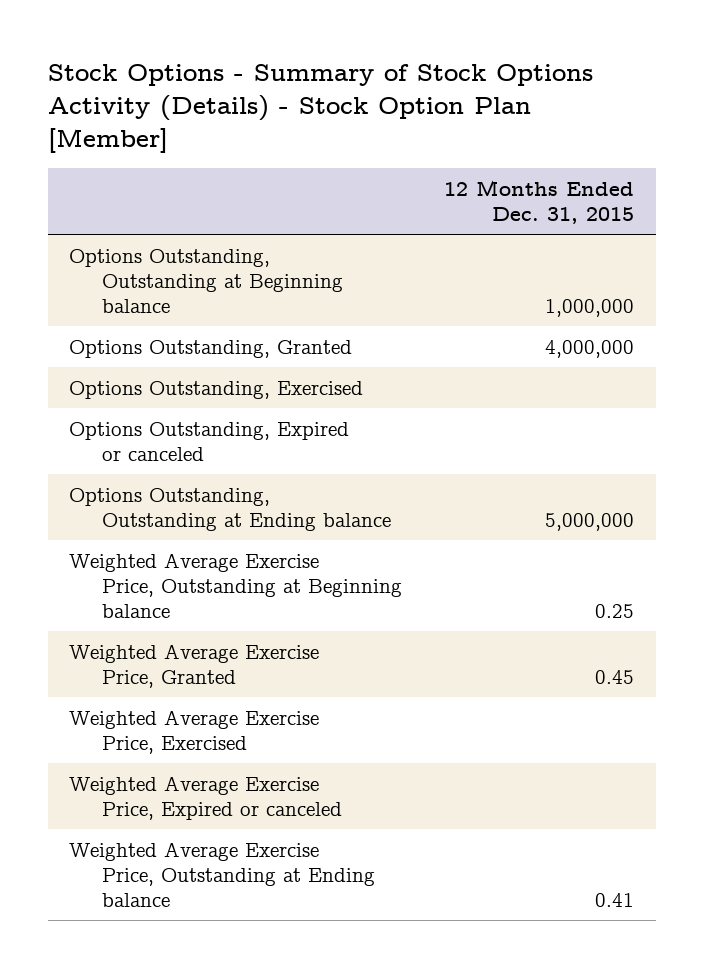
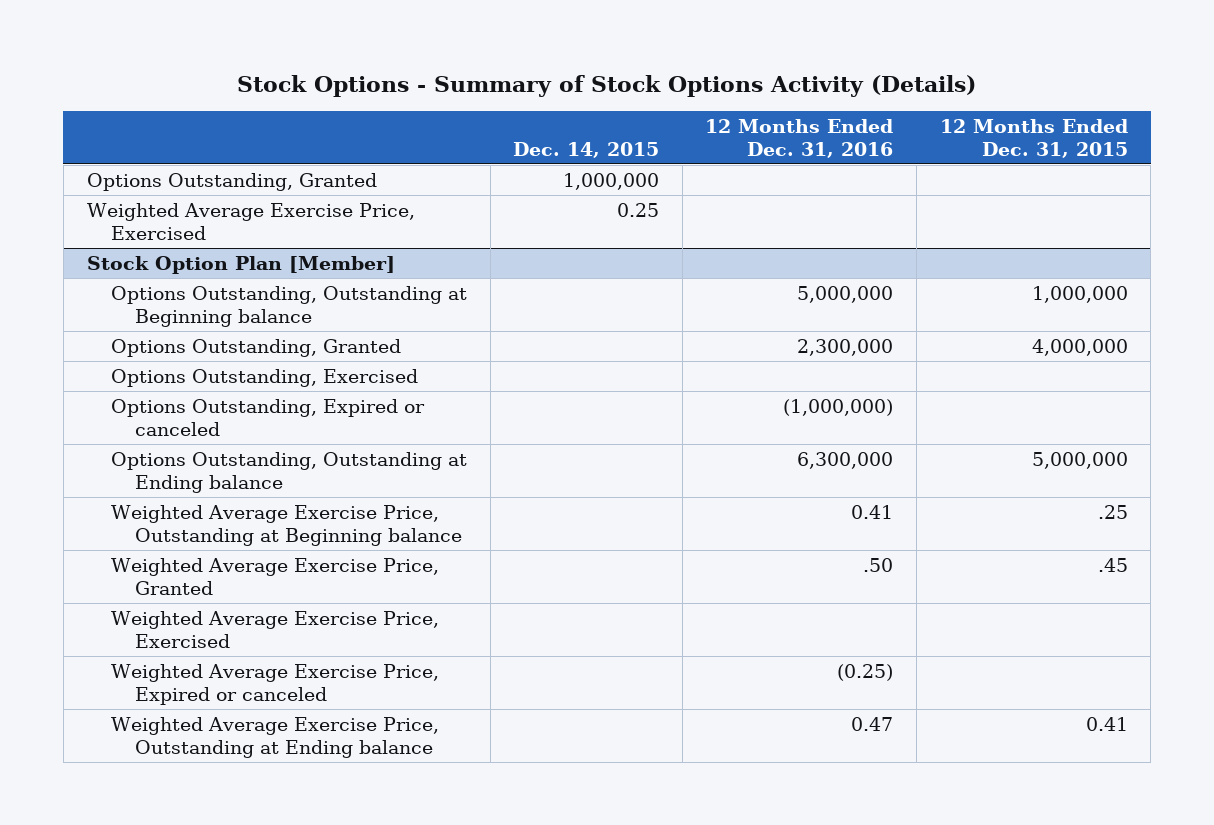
- Stock Options - Summary of Stock Options Activity (Details) - Stock Option Plan [Member]
+ Stock Options - Summary of Stock Options Activity (Details)
- | 12 Months Ended Dec. 31, 2015
+ | Dec. 14, 2015 | 12 Months Ended Dec. 31, 2016 | 12 Months Ended Dec. 31, 2015
+ Options Outstanding, Granted | 1,000,000 | |
+ Weighted Average Exercise Price, Exercised | 0.25 | |
+ Stock Option Plan [Member]
- Weighted Average Exercise Price, Outstanding at Beginning balance | 0.25
- Weighted Average Exercise Price, Granted | 0.45
+ Weighted Average Exercise Price, Outstanding at Beginning balance | | 0.41 | .25
+ Weighted Average Exercise Price, Granted | | .50 | .45

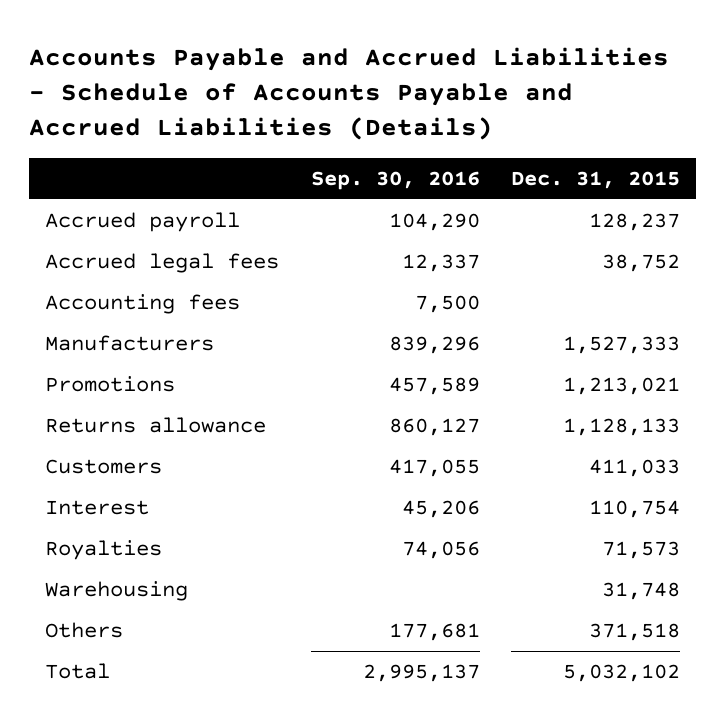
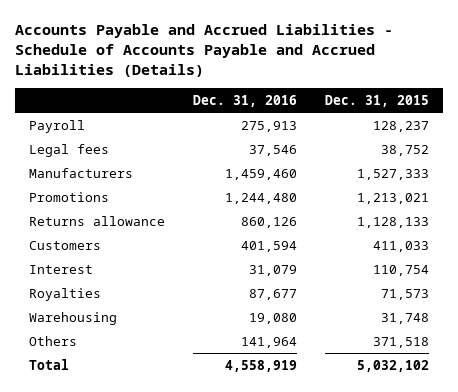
- | Sep. 30, 2016 | Dec. 31, 2015
+ | Dec. 31, 2016 | Dec. 31, 2015
- Accrued payroll | 104,290 | 128,237
- Accrued legal fees | 12,337 | 38,752
- Accounting fees | 7,500 |
+ Payroll | 275,913 | 128,237
+ Legal fees | 37,546 | 38,752

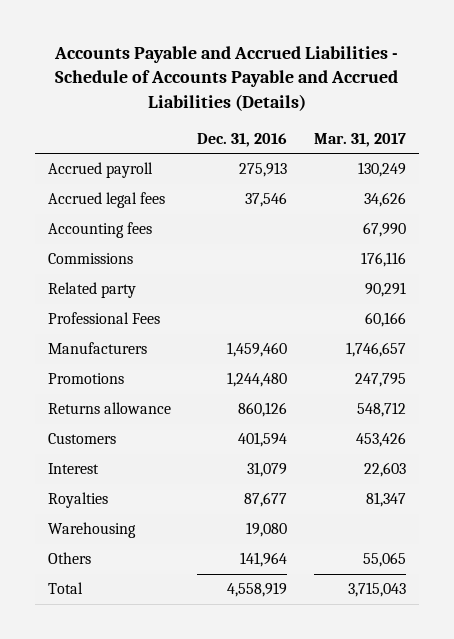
- | Dec. 31, 2016 | Dec. 31, 2015
+ | Dec. 31, 2016 | Mar. 31, 2017
- Payroll | 275,913 | 128,237
- Legal fees | 37,546 | 38,752
+ Accrued payroll | 275,913 | 130,249
+ Accrued legal fees | 37,546 | 34,626
+ Accounting fees | | 67,990
+ Commissions | | 176,116
+ Related party | | 90,291
+ Professional Fees | | 60,166

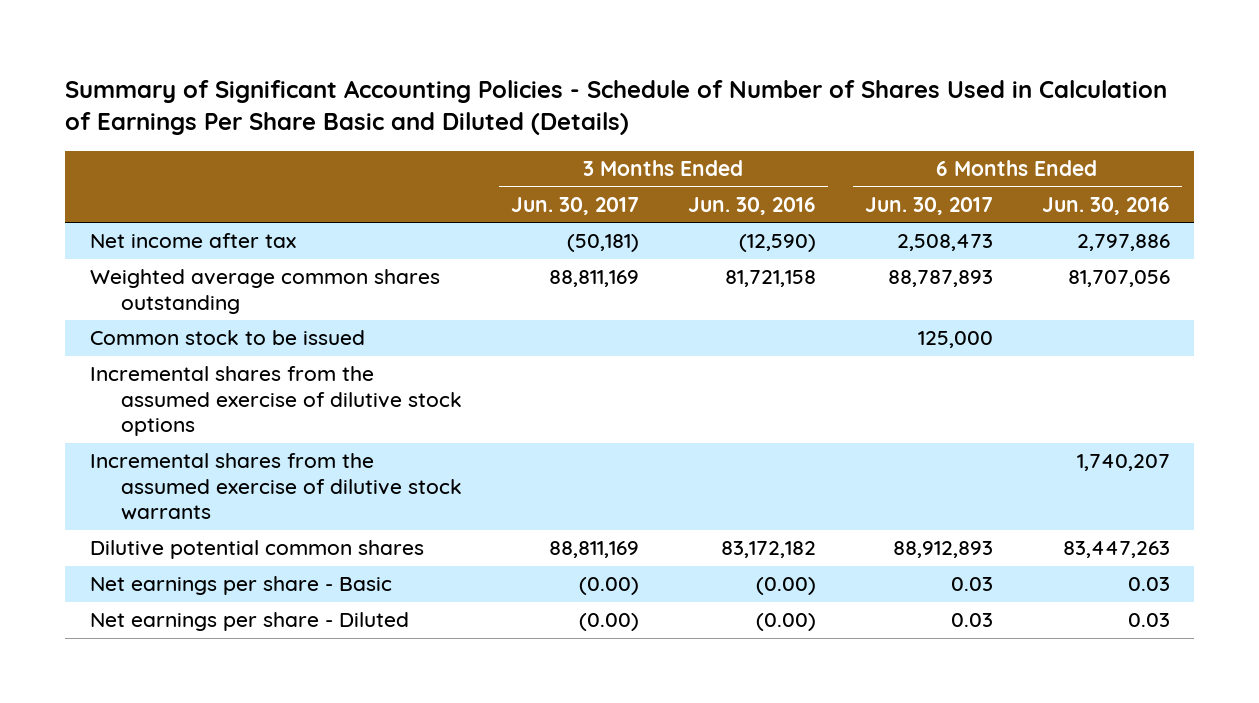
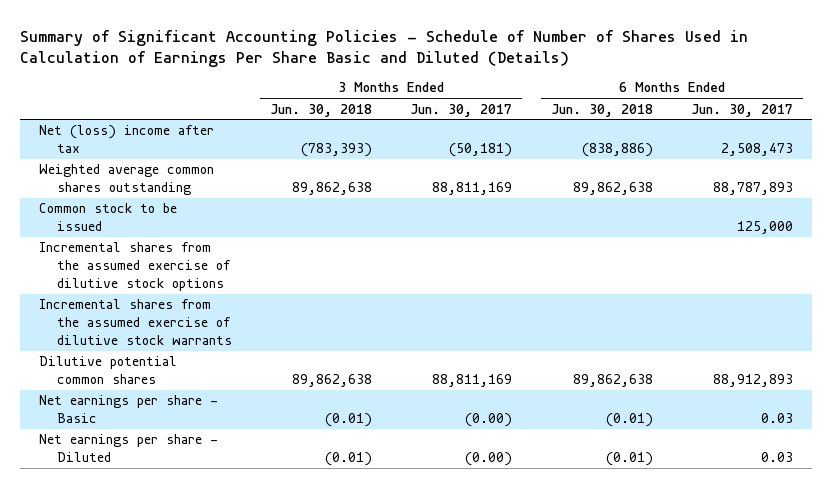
- | 3 Months Ended Jun. 30, 2017 | 3 Months Ended Jun. 30, 2016 | 6 Months Ended Jun. 30, 2017 | 6 Months Ended Jun. 30, 2016
+ | 3 Months Ended Jun. 30, 2018 | 3 Months Ended Jun. 30, 2017 | 6 Months Ended Jun. 30, 2018 | 6 Months Ended Jun. 30, 2017
- Net income after tax | (50,181) | (12,590) | 2,508,473 | 2,797,886
+ Net (loss) income after tax | (783,393) | (50,181) | (838,886) | 2,508,473

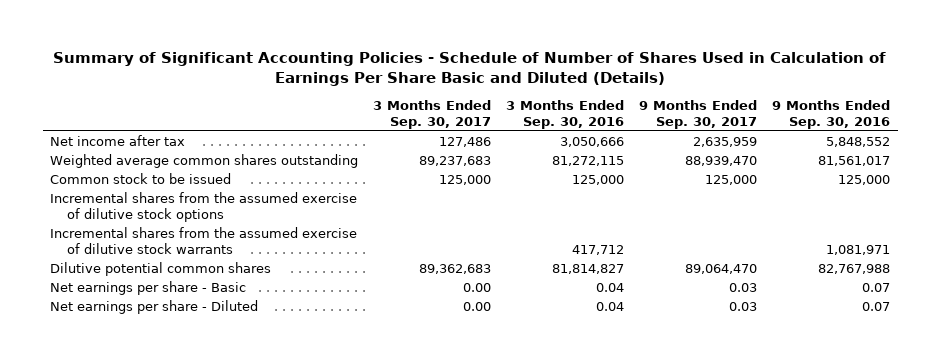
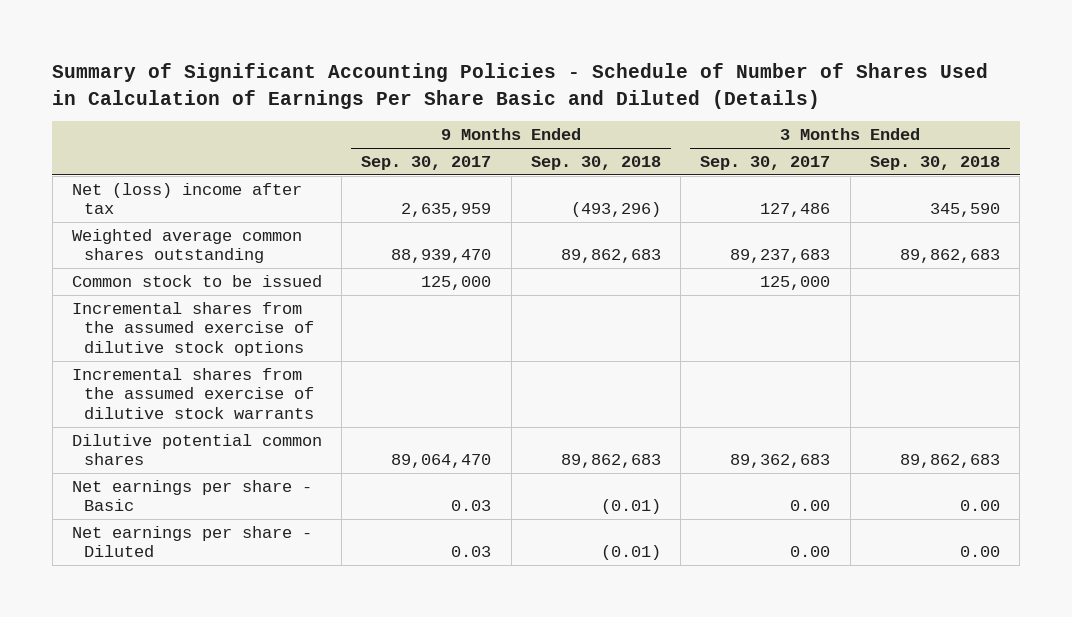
- | 3 Months Ended Sep. 30, 2017 | 3 Months Ended Sep. 30, 2016 | 9 Months Ended Sep. 30, 2017 | 9 Months Ended Sep. 30, 2016
+ | 9 Months Ended Sep. 30, 2017 | 9 Months Ended Sep. 30, 2018 | 3 Months Ended Sep. 30, 2017 | 3 Months Ended Sep. 30, 2018
- Net income after tax | 127,486 | 3,050,666 | 2,635,959 | 5,848,552
+ Net (loss) income after tax | 2,635,959 | (493,296) | 127,486 | 345,590

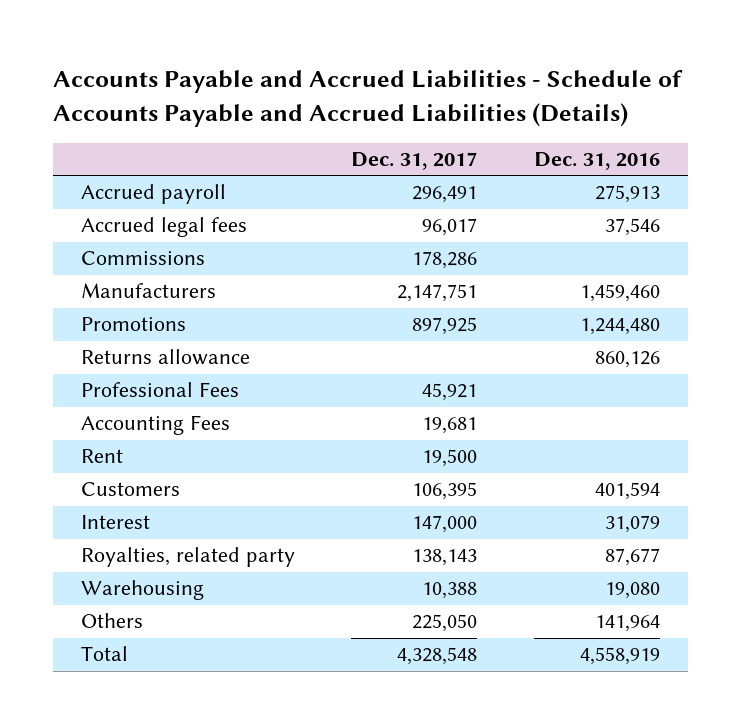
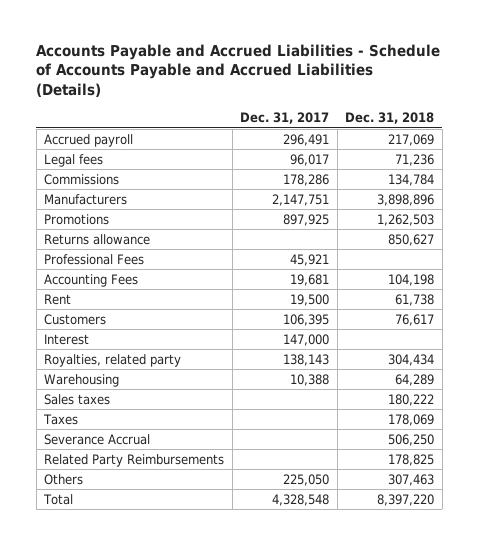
- | Dec. 31, 2017 | Dec. 31, 2016
+ | Dec. 31, 2017 | Dec. 31, 2018
- Accrued legal fees | 96,017 | 37,546
+ Legal fees | 96,017 | 71,236
+ Sales taxes | | 180,222
+ Taxes | | 178,069
+ Severance Accrual | | 506,250
+ Related Party Reimbursements | | 178,825

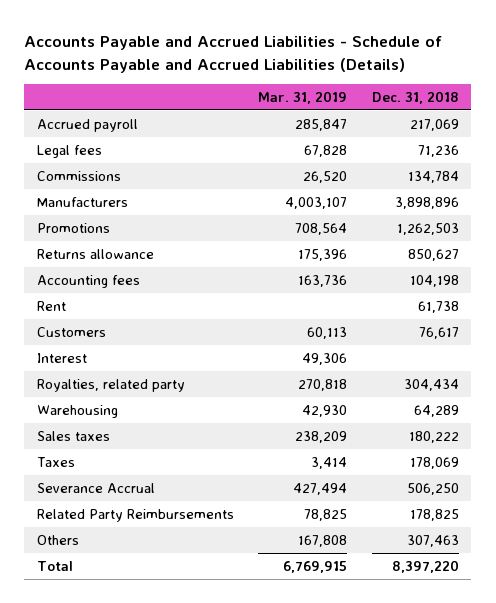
- | Dec. 31, 2017 | Dec. 31, 2018
+ | Mar. 31, 2019 | Dec. 31, 2018
- Professional Fees | 45,921 |
- Accounting Fees | 19,681 | 104,198
+ Accounting fees | 163,736 | 104,198

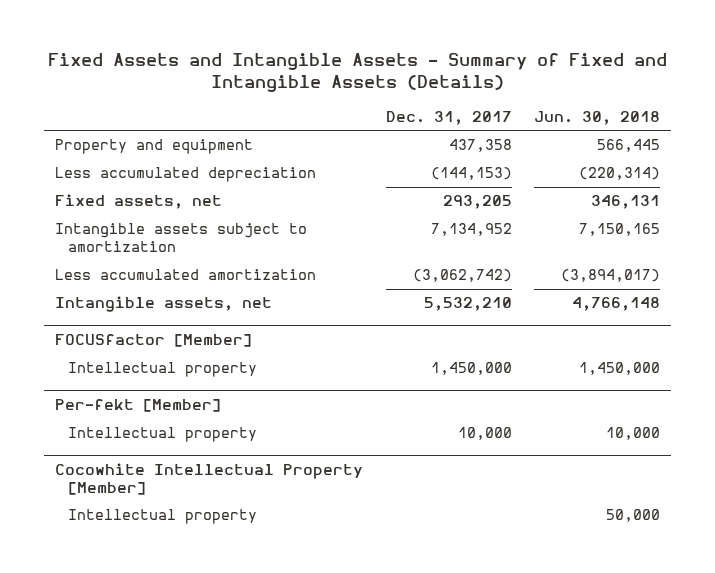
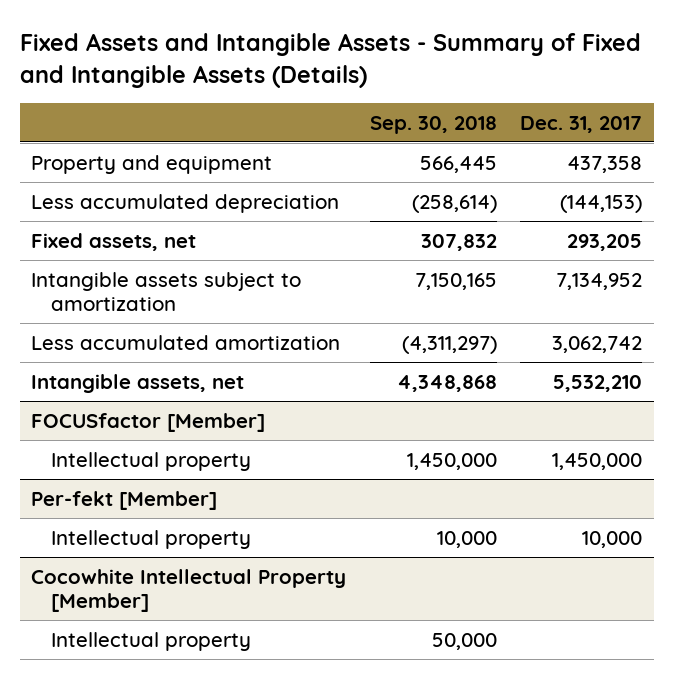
- | Dec. 31, 2017 | Jun. 30, 2018
+ | Sep. 30, 2018 | Dec. 31, 2017
- Less accumulated amortization | (3,062,742) | (3,894,017)
+ Less accumulated amortization | (4,311,297) | 3,062,742

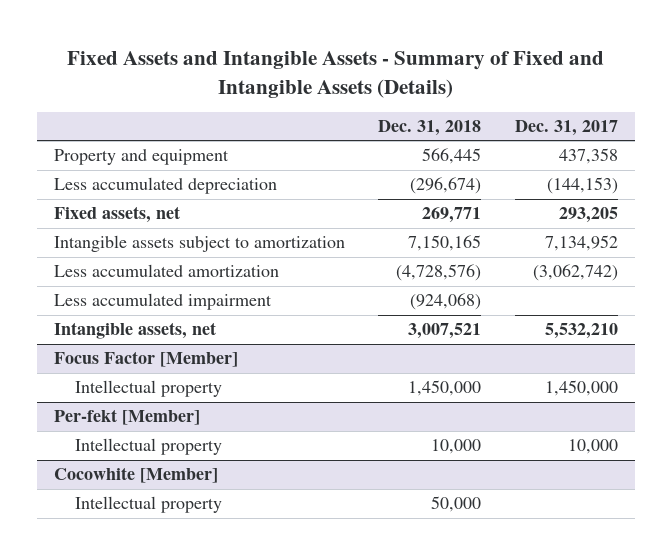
- | Sep. 30, 2018 | Dec. 31, 2017
+ | Dec. 31, 2018 | Dec. 31, 2017
- Less accumulated amortization | (4,311,297) | 3,062,742
+ Less accumulated amortization | (4,728,576) | (3,062,742)
+ Less accumulated impairment | (924,068) |
- FOCUSfactor [Member]
+ Focus Factor [Member]
- Cocowhite Intellectual Property [Member]
+ Cocowhite [Member]

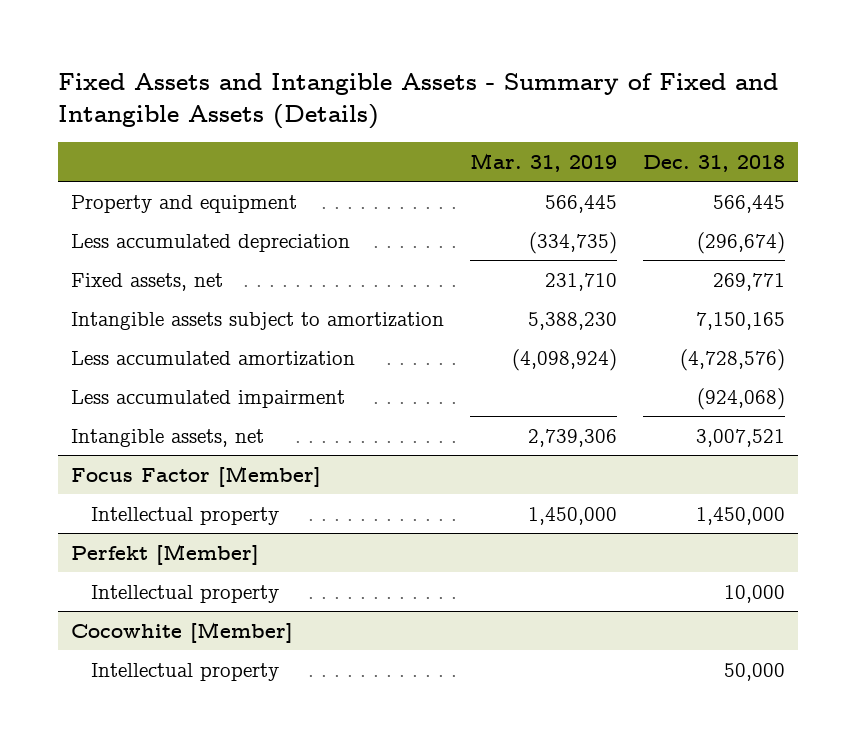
- | Dec. 31, 2018 | Dec. 31, 2017
+ | Mar. 31, 2019 | Dec. 31, 2018
- Per-fekt [Member]
+ Perfekt [Member]

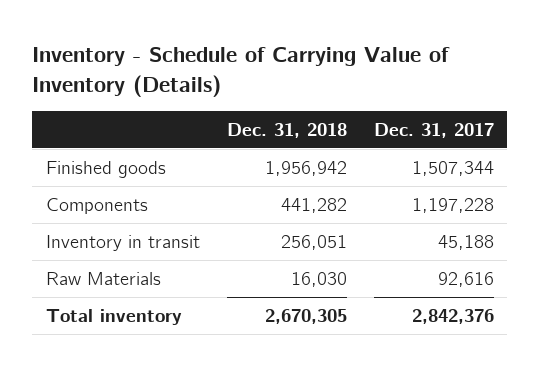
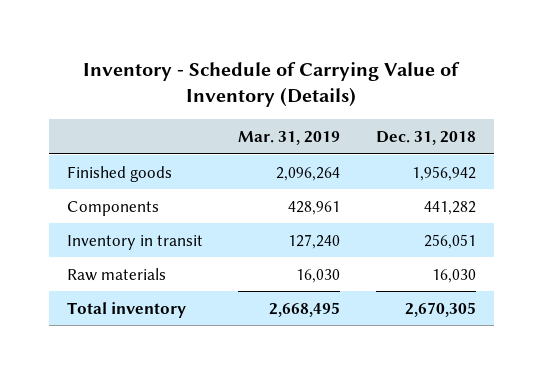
- | Dec. 31, 2018 | Dec. 31, 2017
+ | Mar. 31, 2019 | Dec. 31, 2018
- Raw Materials | 16,030 | 92,616
+ Raw materials | 16,030 | 16,030

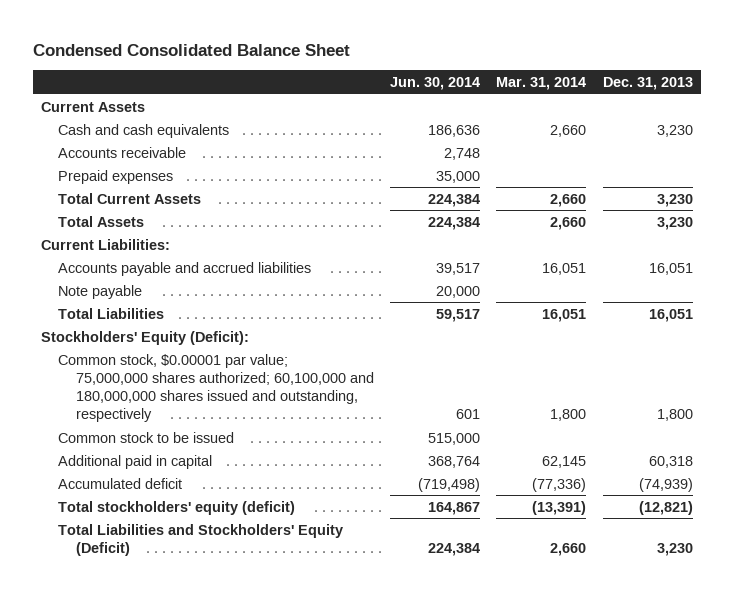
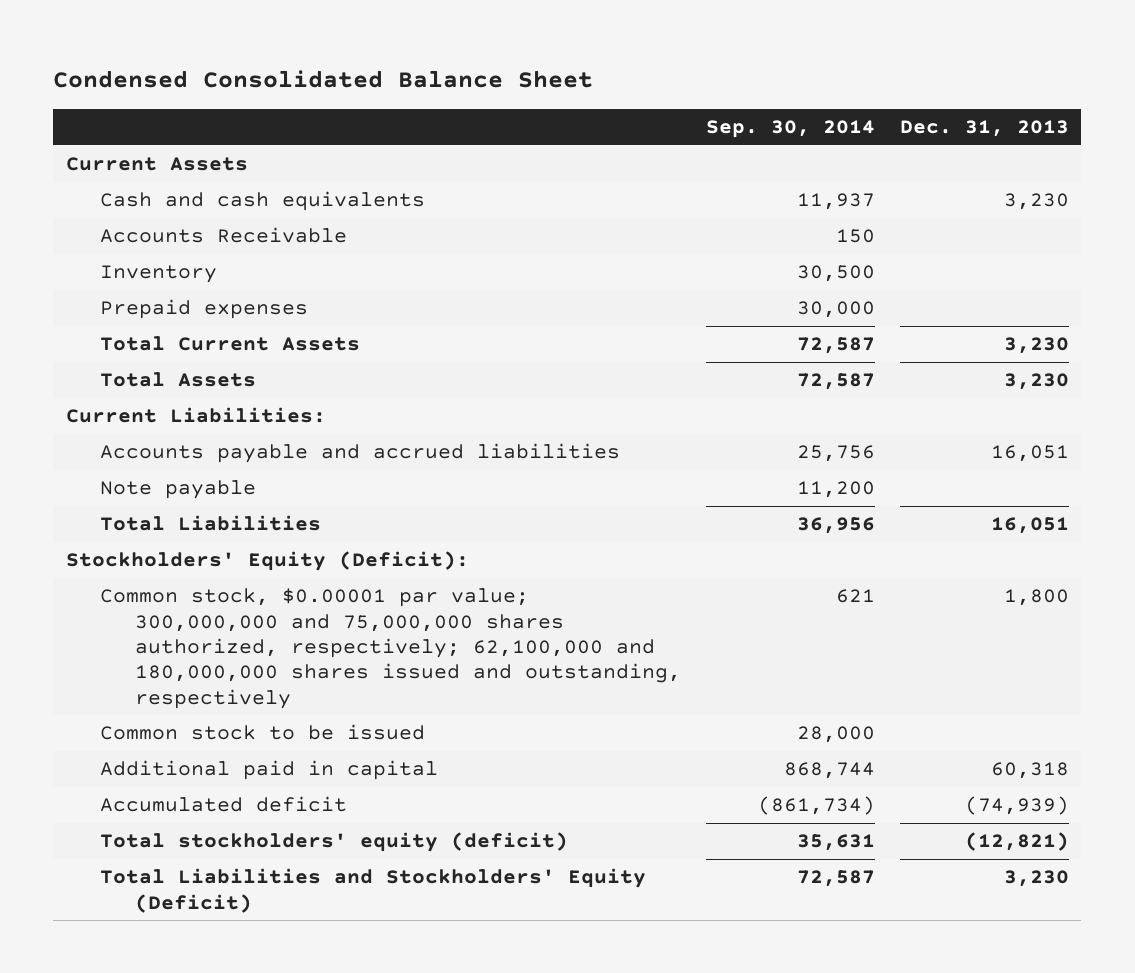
- | Jun. 30, 2014 | Mar. 31, 2014 | Dec. 31, 2013
+ | Sep. 30, 2014 | Dec. 31, 2013
- Accounts receivable | 2,748 | |
+ Accounts Receivable | 150 |
+ Inventory | 30,500 |
- Common stock, $0.00001 par value; 75,000,000 shares authorized; 60,100,000 and 180,000,000 shares issued and outstanding, respectively | 601 | 1,800 | 1,800
+ Common stock, $0.00001 par value; 300,000,000 and 75,000,000 shares authorized, respectively; 62,100,000 and 180,000,000 shares issued and outstanding, respectively | 621 | 1,800

